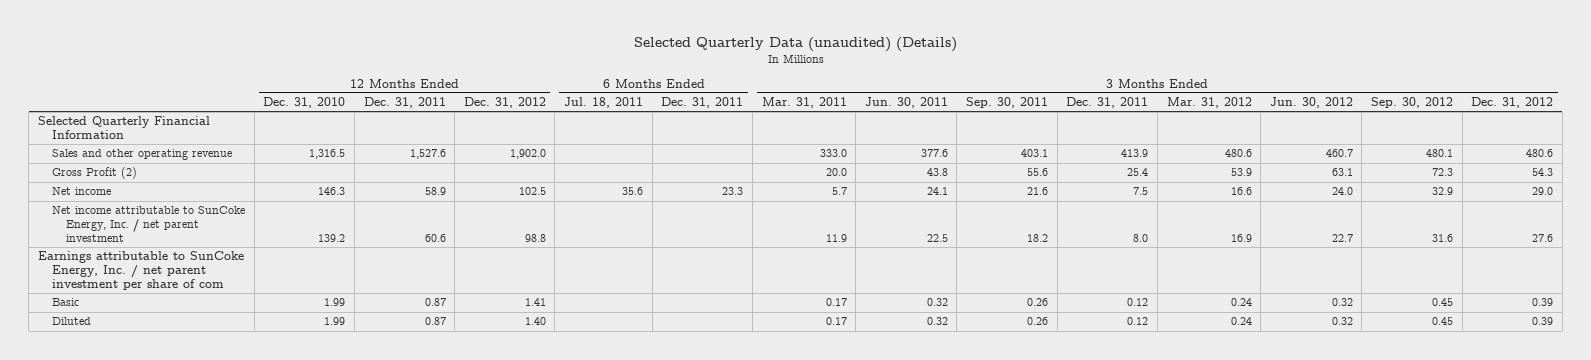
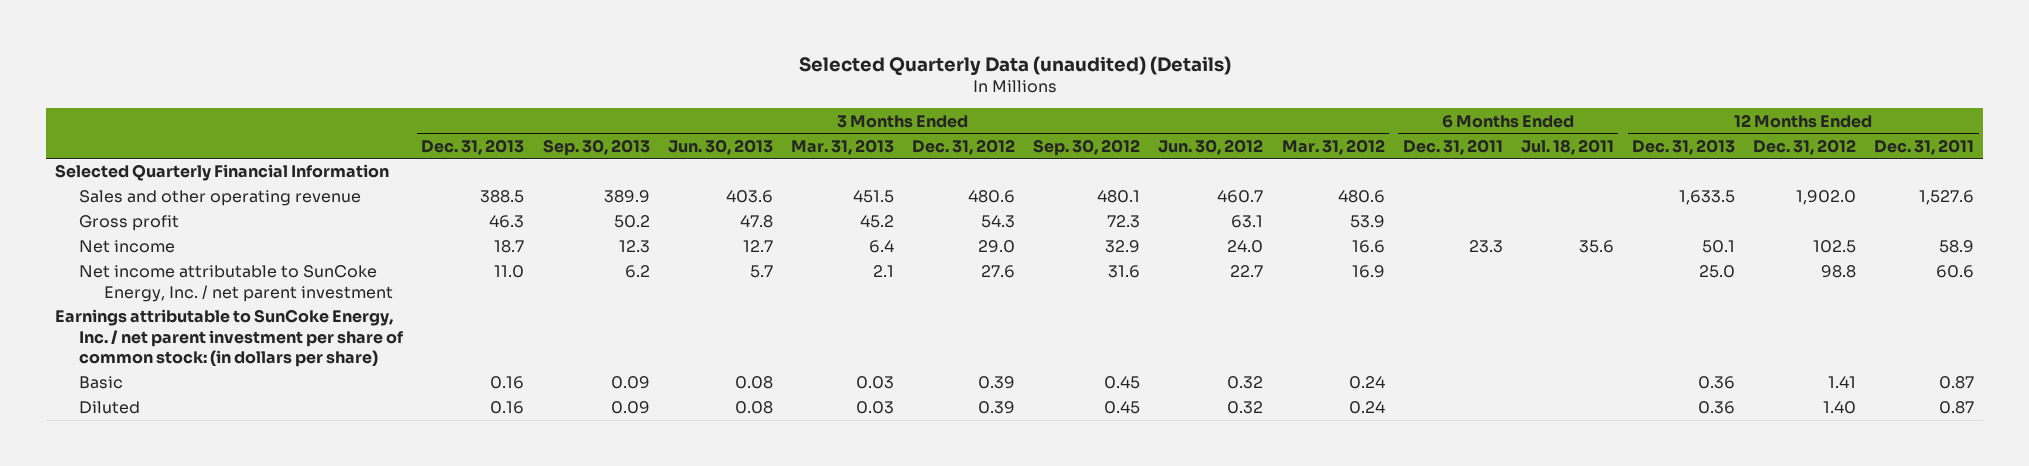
- | 12 Months Ended Dec. 31, 2010 | 12 Months Ended Dec. 31, 2011 | 12 Months Ended Dec. 31, 2012 | 6 Months Ended Jul. 18, 2011 | 6 Months Ended Dec. 31, 2011 | 3 Months Ended Mar. 31, 2011 | 3 Months Ended Jun. 30, 2011 | 3 Months Ended Sep. 30, 2011 | 3 Months Ended Dec. 31, 2011 | 3 Months Ended Mar. 31, 2012 | 3 Months Ended Jun. 30, 2012 | 3 Months Ended Sep. 30, 2012 | 3 Months Ended Dec. 31, 2012
+ | 3 Months Ended Dec. 31, 2013 | 3 Months Ended Sep. 30, 2013 | 3 Months Ended Jun. 30, 2013 | 3 Months Ended Mar. 31, 2013 | 3 Months Ended Dec. 31, 2012 | 3 Months Ended Sep. 30, 2012 | 3 Months Ended Jun. 30, 2012 | 3 Months Ended Mar. 31, 2012 | 6 Months Ended Dec. 31, 2011 | 6 Months Ended Jul. 18, 2011 | 12 Months Ended Dec. 31, 2013 | 12 Months Ended Dec. 31, 2012 | 12 Months Ended Dec. 31, 2011
- Gross Profit (2) | | | | | | 20.0 | 43.8 | 55.6 | 25.4 | 53.9 | 63.1 | 72.3 | 54.3
+ Gross profit | 46.3 | 50.2 | 47.8 | 45.2 | 54.3 | 72.3 | 63.1 | 53.9 | | | | |
- Earnings attributable to SunCoke Energy, Inc. / net parent investment per share of com
+ Earnings attributable to SunCoke Energy, Inc. / net parent investment per share of common stock: (in dollars per share)

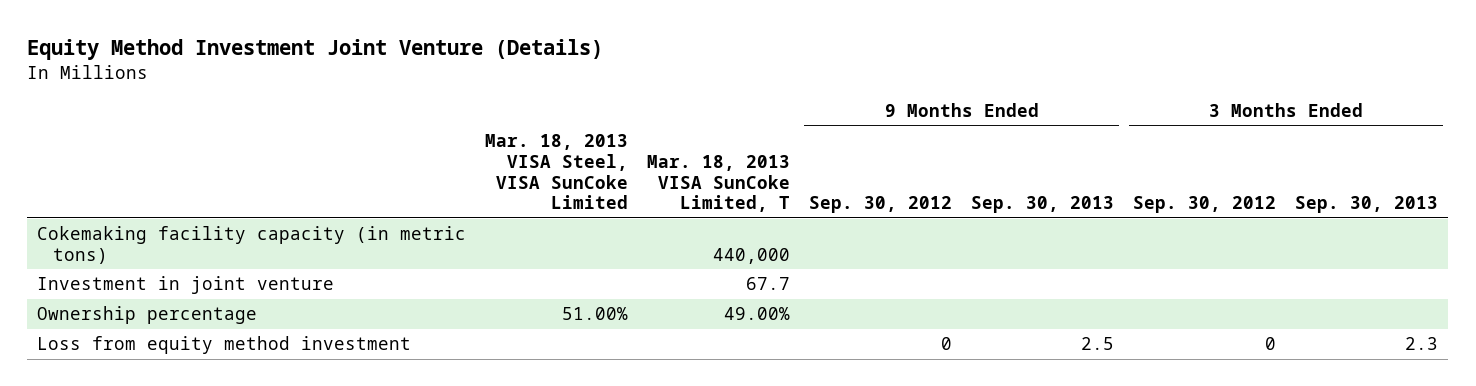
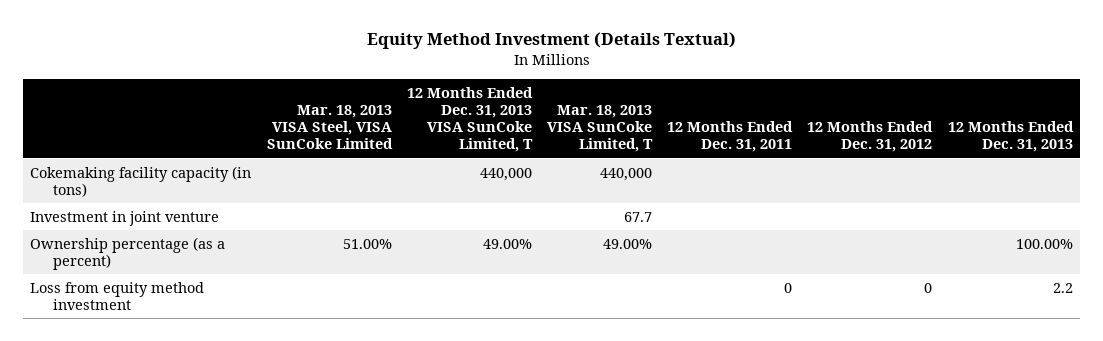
- Equity Method Investment Joint Venture (Details)
+ Equity Method Investment (Details Textual)
- | Mar. 18, 2013 VISA Steel, VISA SunCoke Limited | Mar. 18, 2013 VISA SunCoke Limited, T | 9 Months Ended Sep. 30, 2012 | 9 Months Ended Sep. 30, 2013 | 3 Months Ended Sep. 30, 2012 | 3 Months Ended Sep. 30, 2013
+ | Mar. 18, 2013 VISA Steel, VISA SunCoke Limited | 12 Months Ended Dec. 31, 2013 VISA SunCoke Limited, T | Mar. 18, 2013 VISA SunCoke Limited, T | 12 Months Ended Dec. 31, 2011 | 12 Months Ended Dec. 31, 2012 | 12 Months Ended Dec. 31, 2013
- Cokemaking facility capacity (in metric tons) | | 440,000 | | | |
+ Cokemaking facility capacity (in tons) | | 440,000 | 440,000 | | |
- Ownership percentage | 51.00% | 49.00% | | | |
+ Ownership percentage (as a percent) | 51.00% | 49.00% | 49.00% | | | 100.00%

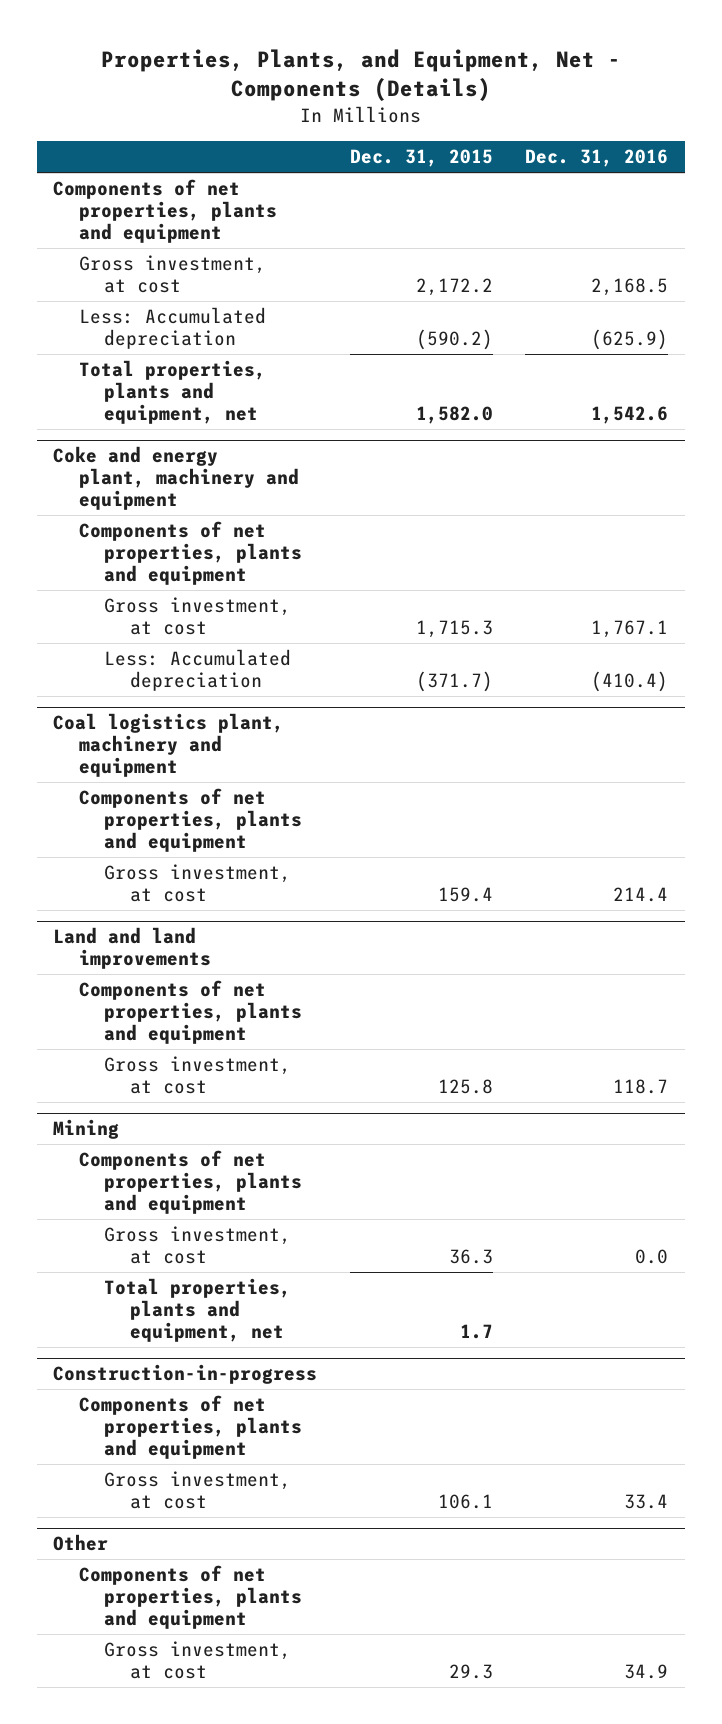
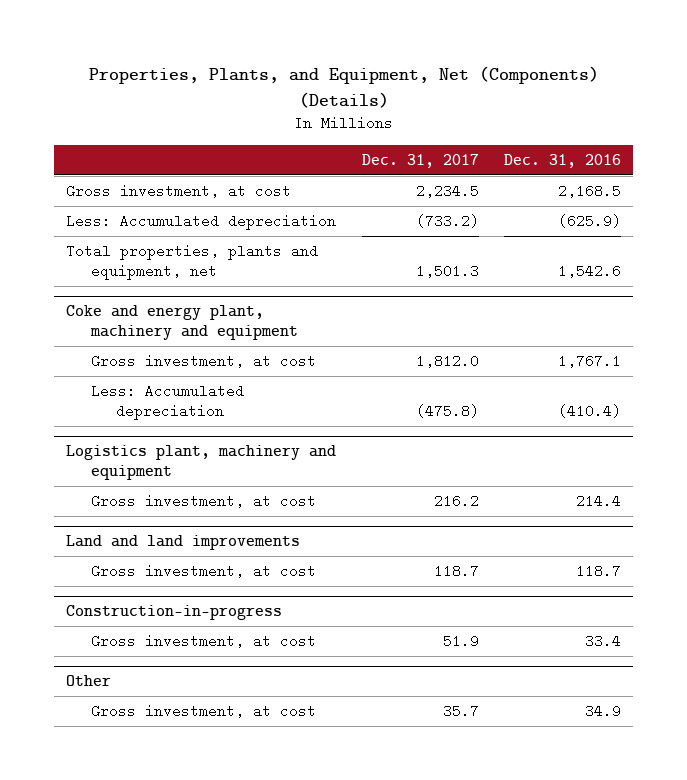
- Properties, Plants, and Equipment, Net - Components (Details)
+ Properties, Plants, and Equipment, Net (Components) (Details)
- | Dec. 31, 2015 | Dec. 31, 2016
+ | Dec. 31, 2017 | Dec. 31, 2016
- Components of net properties, plants and equipment
@ Coke and energy plant, machinery and equipment
- Components of net properties, plants and equipment
- Coal logistics plant, machinery and equipment
- Components of net properties, plants and equipment
+ Logistics plant, machinery and equipment
@ Land and land improvements
- Components of net properties, plants and equipment
- Mining
- Components of net properties, plants and equipment
- Gross investment, at cost | 36.3 | 0.0
- Total properties, plants and equipment, net | 1.7 |
@ Construction-in-progress
- Components of net properties, plants and equipment
@ Other
- Components of net properties, plants and equipment

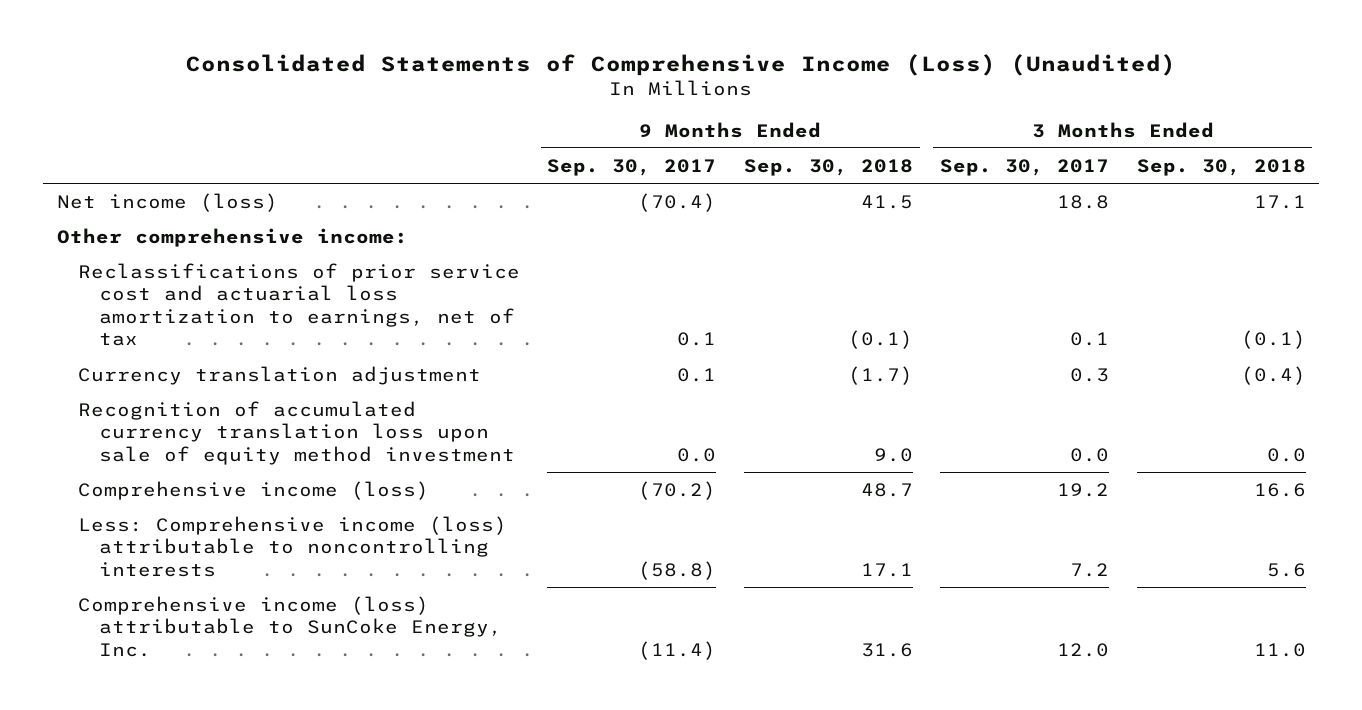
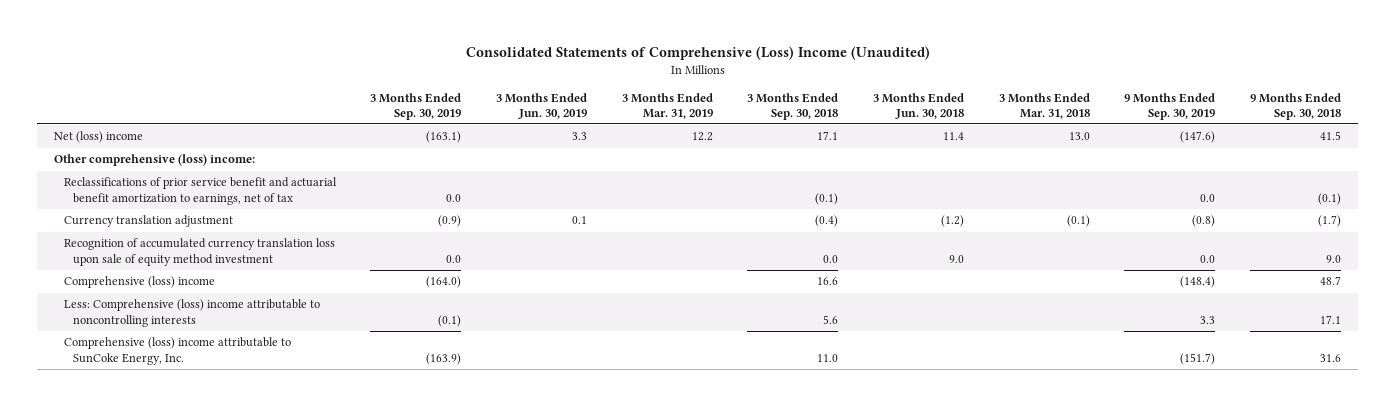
- Consolidated Statements of Comprehensive Income (Loss) (Unaudited)
+ Consolidated Statements of Comprehensive (Loss) Income (Unaudited)
- | 9 Months Ended Sep. 30, 2017 | 9 Months Ended Sep. 30, 2018 | 3 Months Ended Sep. 30, 2017 | 3 Months Ended Sep. 30, 2018
+ | 3 Months Ended Sep. 30, 2019 | 3 Months Ended Jun. 30, 2019 | 3 Months Ended Mar. 31, 2019 | 3 Months Ended Sep. 30, 2018 | 3 Months Ended Jun. 30, 2018 | 3 Months Ended Mar. 31, 2018 | 9 Months Ended Sep. 30, 2019 | 9 Months Ended Sep. 30, 2018
- Net income (loss) | (70.4) | 41.5 | 18.8 | 17.1
- Other comprehensive income:
- Reclassifications of prior service cost and actuarial loss amortization to earnings, net of tax | 0.1 | (0.1) | 0.1 | (0.1)
+ Net (loss) income | (163.1) | 3.3 | 12.2 | 17.1 | 11.4 | 13.0 | (147.6) | 41.5
+ Other comprehensive (loss) income:
+ Reclassifications of prior service benefit and actuarial benefit amortization to earnings, net of tax | 0.0 | | | (0.1) | | | 0.0 | (0.1)
- Comprehensive income (loss) | (70.2) | 48.7 | 19.2 | 16.6
- Less: Comprehensive income (loss) attributable to noncontrolling interests | (58.8) | 17.1 | 7.2 | 5.6
- Comprehensive income (loss) attributable to SunCoke Energy, Inc. | (11.4) | 31.6 | 12.0 | 11.0
+ Comprehensive (loss) income | (164.0) | | | 16.6 | | | (148.4) | 48.7
+ Less: Comprehensive (loss) income attributable to noncontrolling interests | (0.1) | | | 5.6 | | | 3.3 | 17.1
+ Comprehensive (loss) income attributable to SunCoke Energy, Inc. | (163.9) | | | 11.0 | | | (151.7) | 31.6

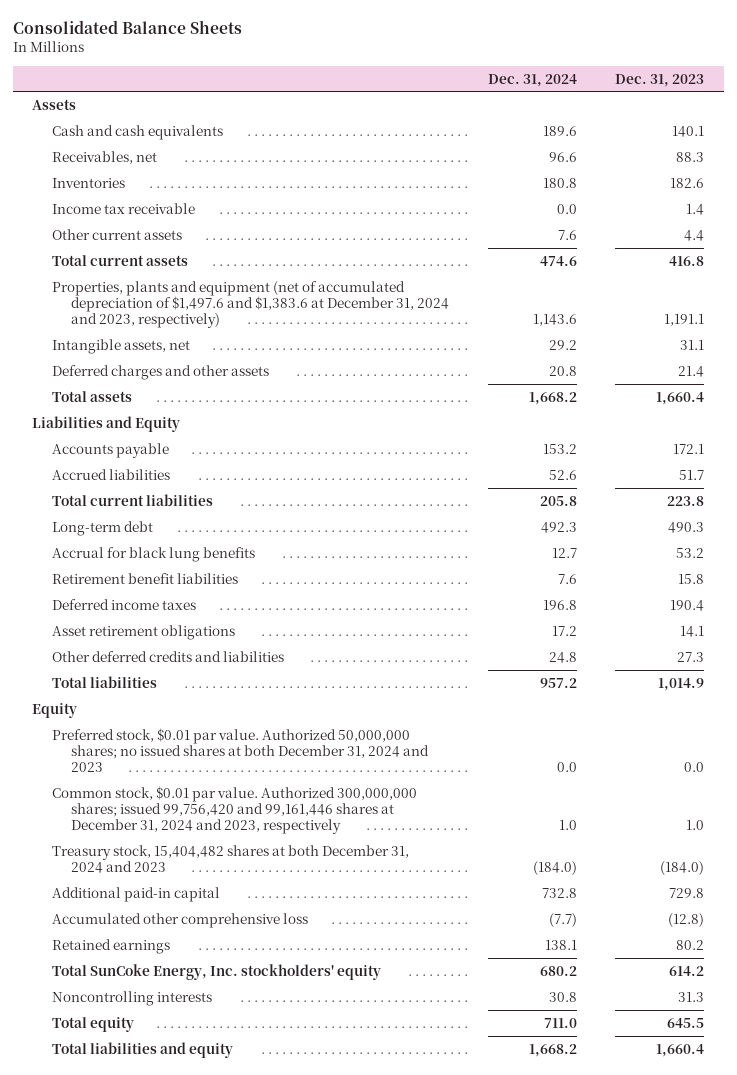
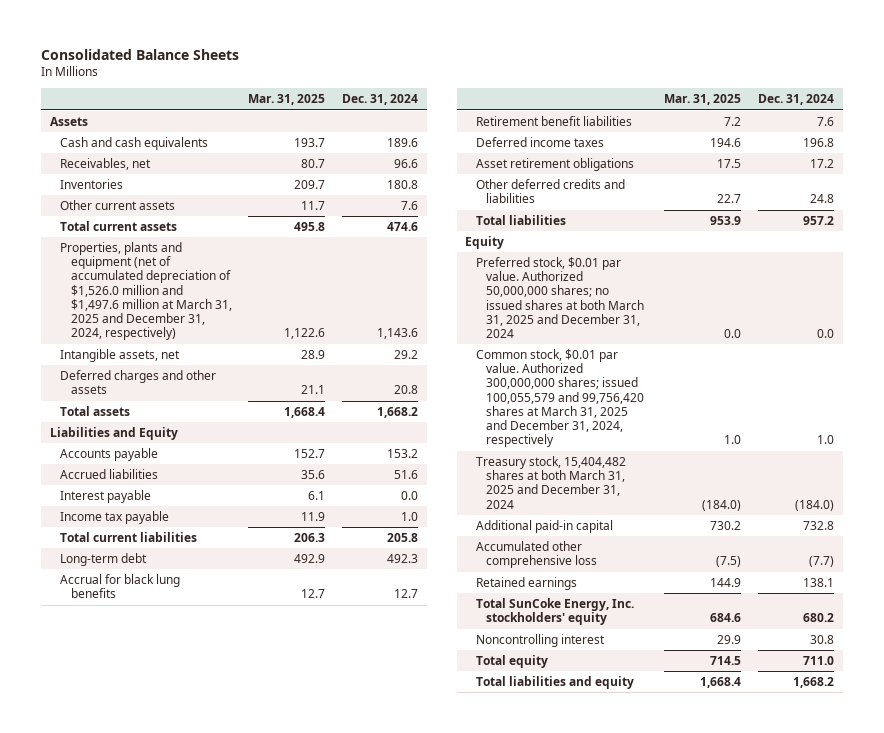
- | Dec. 31, 2024 | Dec. 31, 2023
+ | Mar. 31, 2025 | Dec. 31, 2024
- Income tax receivable | 0.0 | 1.4
- Properties, plants and equipment (net of accumulated depreciation of $1,497.6 and $1,383.6 at December 31, 2024 and 2023, respectively) | 1,143.6 | 1,191.1
+ Properties, plants and equipment (net of accumulated depreciation of $1,526.0 million and $1,497.6 million at March 31, 2025 and December 31, 2024, respectively) | 1,122.6 | 1,143.6
- Accrued liabilities | 52.6 | 51.7
+ Accrued liabilities | 35.6 | 51.6
+ Interest payable | 6.1 | 0.0
+ Income tax payable | 11.9 | 1.0
- Preferred stock, $0.01 par value. Authorized 50,000,000 shares; no issued shares at both December 31, 2024 and 2023 | 0.0 | 0.0
- Common stock, $0.01 par value. Authorized 300,000,000 shares; issued 99,756,420 and 99,161,446 shares at December 31, 2024 and 2023, respectively | 1.0 | 1.0
- Treasury stock, 15,404,482 shares at both December 31, 2024 and 2023 | (184.0) | (184.0)
+ Preferred stock, $0.01 par value. Authorized 50,000,000 shares; no issued shares at both March 31, 2025 and December 31, 2024 | 0.0 | 0.0
+ Common stock, $0.01 par value. Authorized 300,000,000 shares; issued 100,055,579 and 99,756,420 shares at March 31, 2025 and December 31, 2024, respectively | 1.0 | 1.0
+ Treasury stock, 15,404,482 shares at both March 31, 2025 and December 31, 2024 | (184.0) | (184.0)
- Noncontrolling interests | 30.8 | 31.3
+ Noncontrolling interest | 29.9 | 30.8

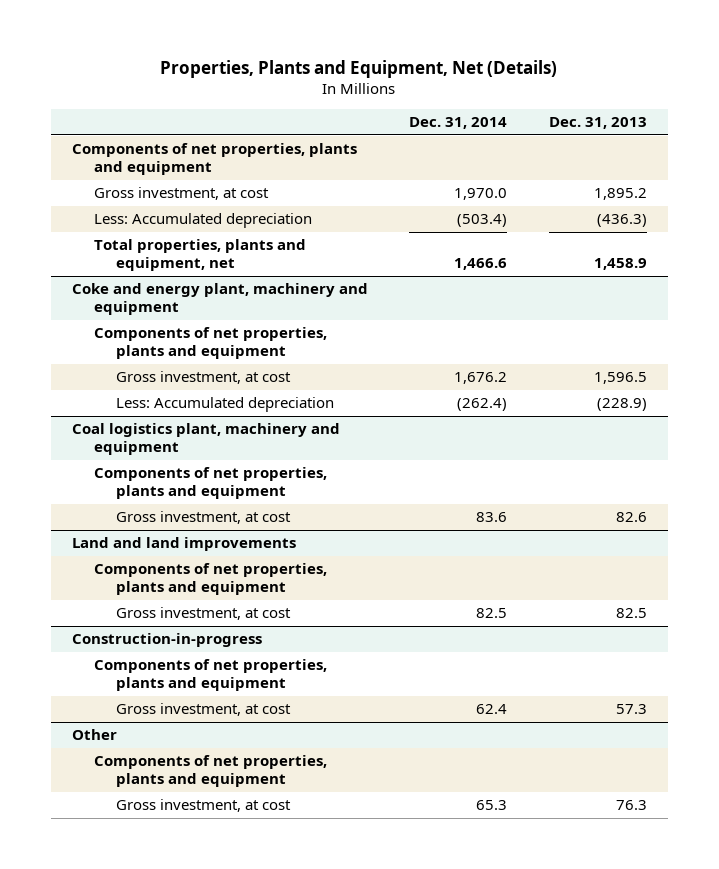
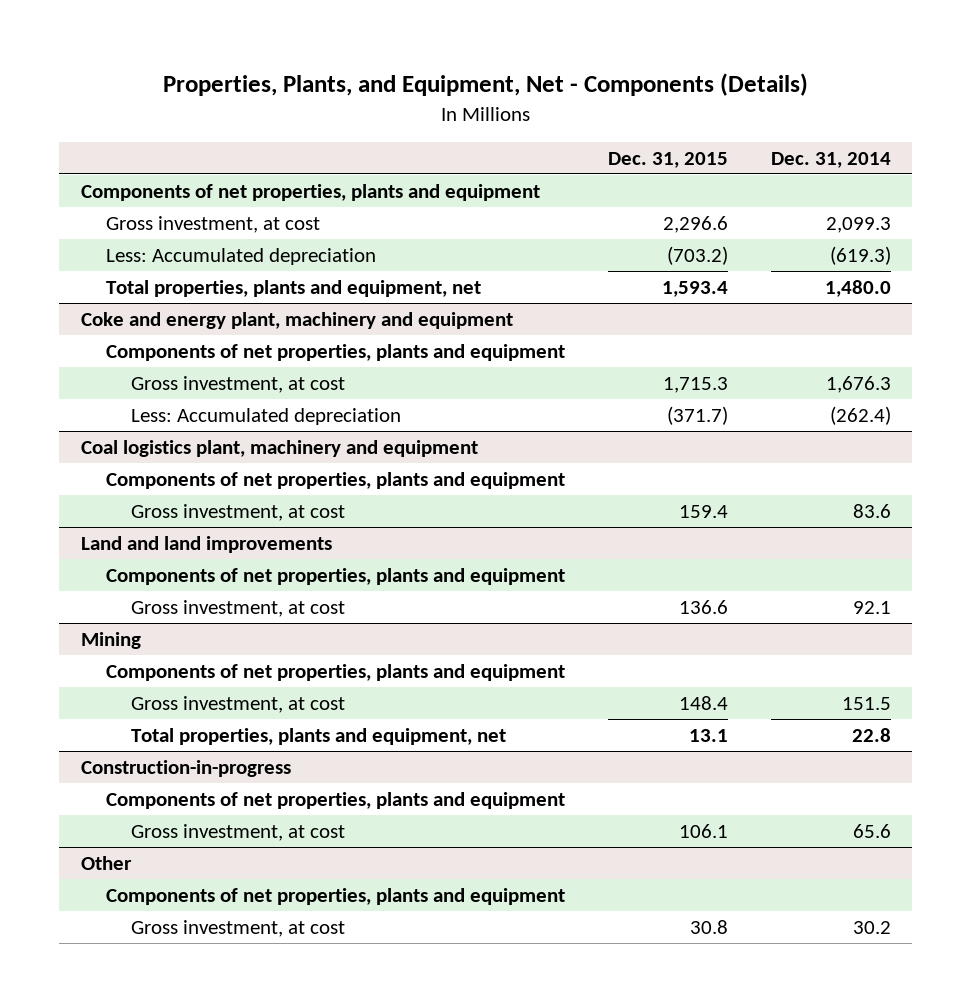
- Properties, Plants and Equipment, Net (Details)
+ Properties, Plants, and Equipment, Net - Components (Details)
- | Dec. 31, 2014 | Dec. 31, 2013
+ | Dec. 31, 2015 | Dec. 31, 2014
- Gross investment, at cost | 1,970.0 | 1,895.2
- Less: Accumulated depreciation | (503.4) | (436.3)
- Total properties, plants and equipment, net | 1,466.6 | 1,458.9
+ Gross investment, at cost | 2,296.6 | 2,099.3
+ Less: Accumulated depreciation | (703.2) | (619.3)
+ Total properties, plants and equipment, net | 1,593.4 | 1,480.0
@ Coke and energy plant, machinery and equipment
- Gross investment, at cost | 1,676.2 | 1,596.5
+ Gross investment, at cost | 1,715.3 | 1,676.3
@ Land and land improvements
- Gross investment, at cost | 82.5 | 82.5
+ Gross investment, at cost | 136.6 | 92.1
+ Mining
+ Components of net properties, plants and equipment
+ Gross investment, at cost | 148.4 | 151.5
+ Total properties, plants and equipment, net | 13.1 | 22.8
@ Construction-in-progress
- Gross investment, at cost | 62.4 | 57.3
+ Gross investment, at cost | 106.1 | 65.6
@ Other
- Gross investment, at cost | 65.3 | 76.3
+ Gross investment, at cost | 30.8 | 30.2

